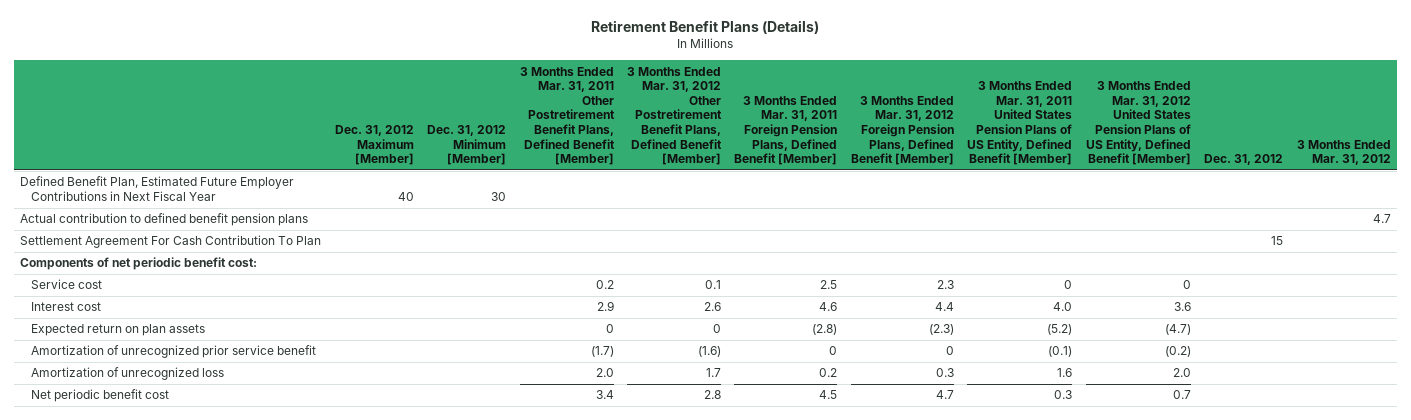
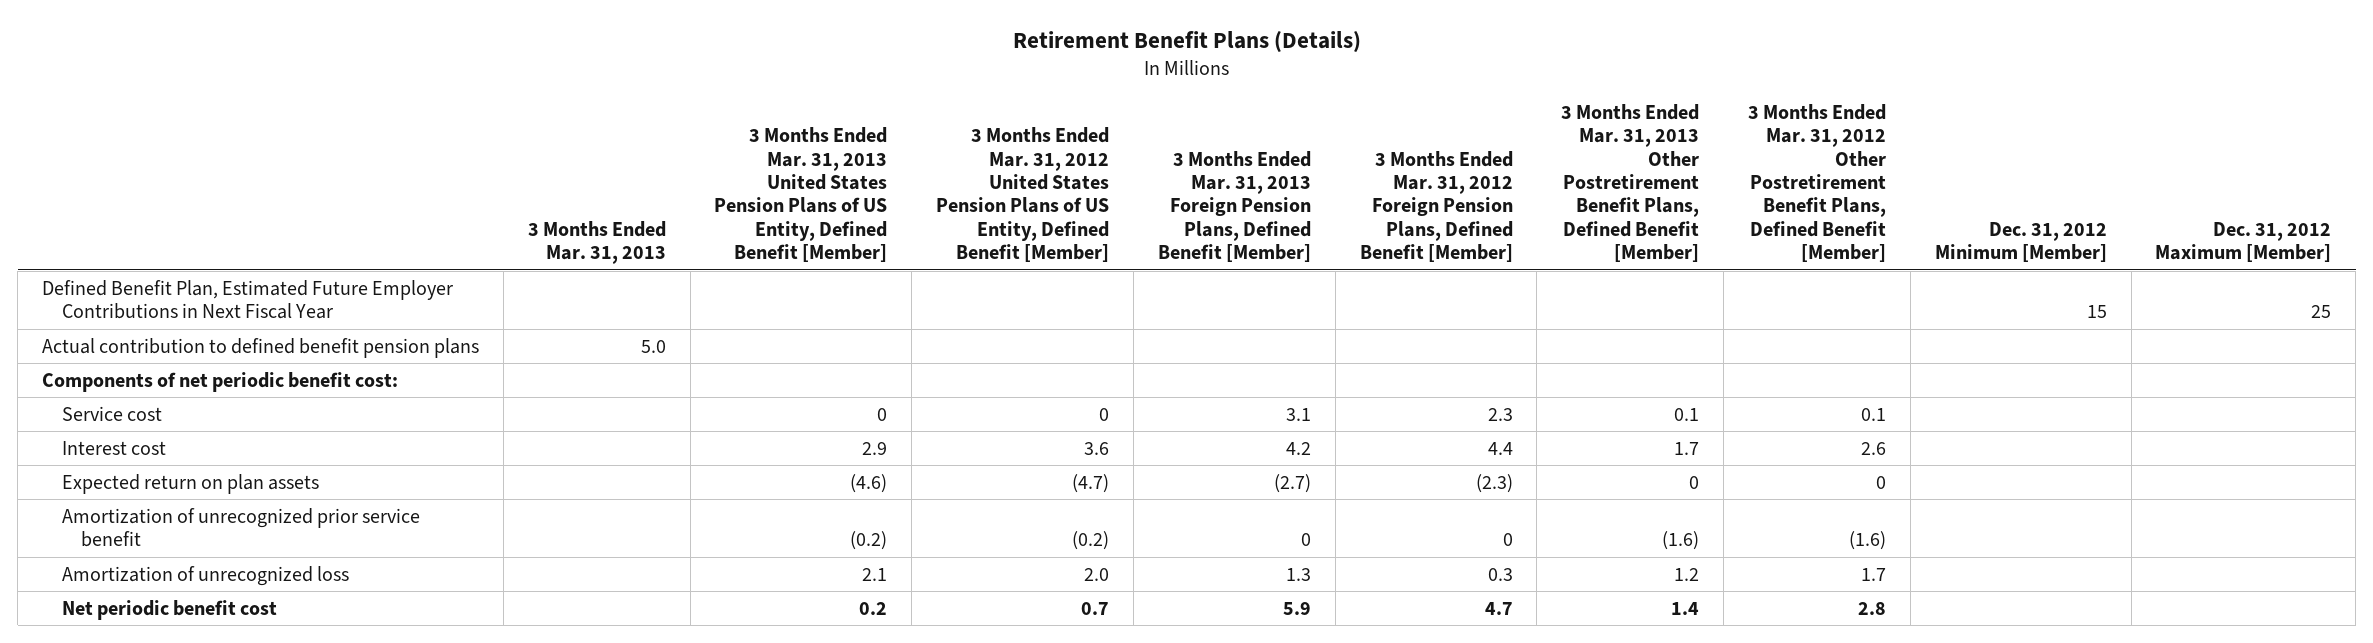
- | Dec. 31, 2012 Maximum [Member] | Dec. 31, 2012 Minimum [Member] | 3 Months Ended Mar. 31, 2011 Other Postretirement Benefit Plans, Defined Benefit [Member] | 3 Months Ended Mar. 31, 2012 Other Postretirement Benefit Plans, Defined Benefit [Member] | 3 Months Ended Mar. 31, 2011 Foreign Pension Plans, Defined Benefit [Member] | 3 Months Ended Mar. 31, 2012 Foreign Pension Plans, Defined Benefit [Member] | 3 Months Ended Mar. 31, 2011 United States Pension Plans of US Entity, Defined Benefit [Member] | 3 Months Ended Mar. 31, 2012 United States Pension Plans of US Entity, Defined Benefit [Member] | Dec. 31, 2012 | 3 Months Ended Mar. 31, 2012
+ | 3 Months Ended Mar. 31, 2013 | 3 Months Ended Mar. 31, 2013 United States Pension Plans of US Entity, Defined Benefit [Member] | 3 Months Ended Mar. 31, 2012 United States Pension Plans of US Entity, Defined Benefit [Member] | 3 Months Ended Mar. 31, 2013 Foreign Pension Plans, Defined Benefit [Member] | 3 Months Ended Mar. 31, 2012 Foreign Pension Plans, Defined Benefit [Member] | 3 Months Ended Mar. 31, 2013 Other Postretirement Benefit Plans, Defined Benefit [Member] | 3 Months Ended Mar. 31, 2012 Other Postretirement Benefit Plans, Defined Benefit [Member] | Dec. 31, 2012 Minimum [Member] | Dec. 31, 2012 Maximum [Member]
- Defined Benefit Plan, Estimated Future Employer Contributions in Next Fiscal Year | 40 | 30 | | | | | | | |
+ Defined Benefit Plan, Estimated Future Employer Contributions in Next Fiscal Year | | | | | | | | 15 | 25
- Settlement Agreement For Cash Contribution To Plan | | | | | | | | | 15 |

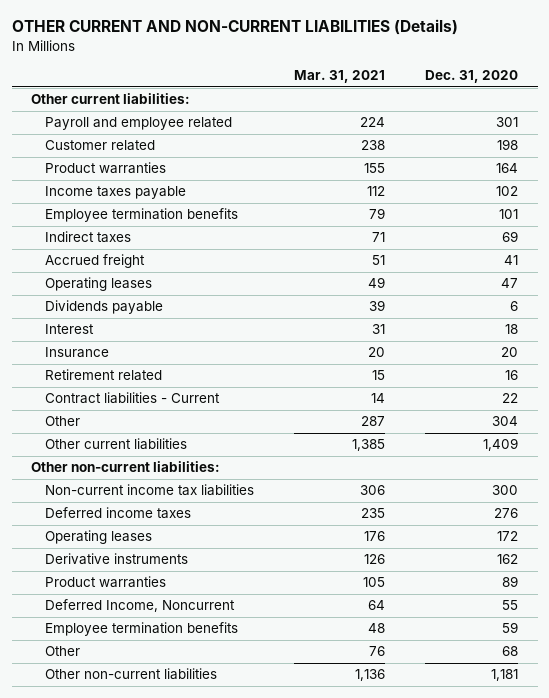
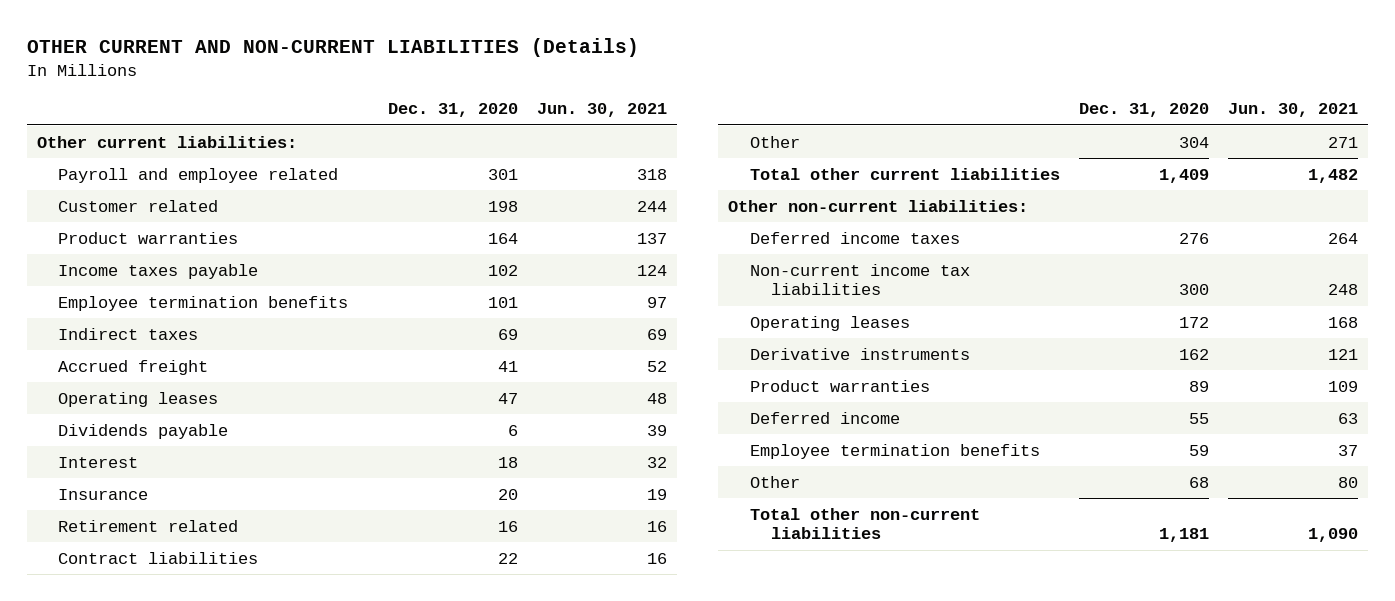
- | Mar. 31, 2021 | Dec. 31, 2020
+ | Dec. 31, 2020 | Jun. 30, 2021
- Contract liabilities - Current | 14 | 22
+ Contract liabilities | 22 | 16
- Other current liabilities | 1,385 | 1,409
+ Total other current liabilities | 1,409 | 1,482
moved down: Non-current income tax liabilities | 300 | 248
- Deferred Income, Noncurrent | 64 | 55
+ Deferred income | 55 | 63
- Other non-current liabilities | 1,136 | 1,181
+ Total other non-current liabilities | 1,181 | 1,090

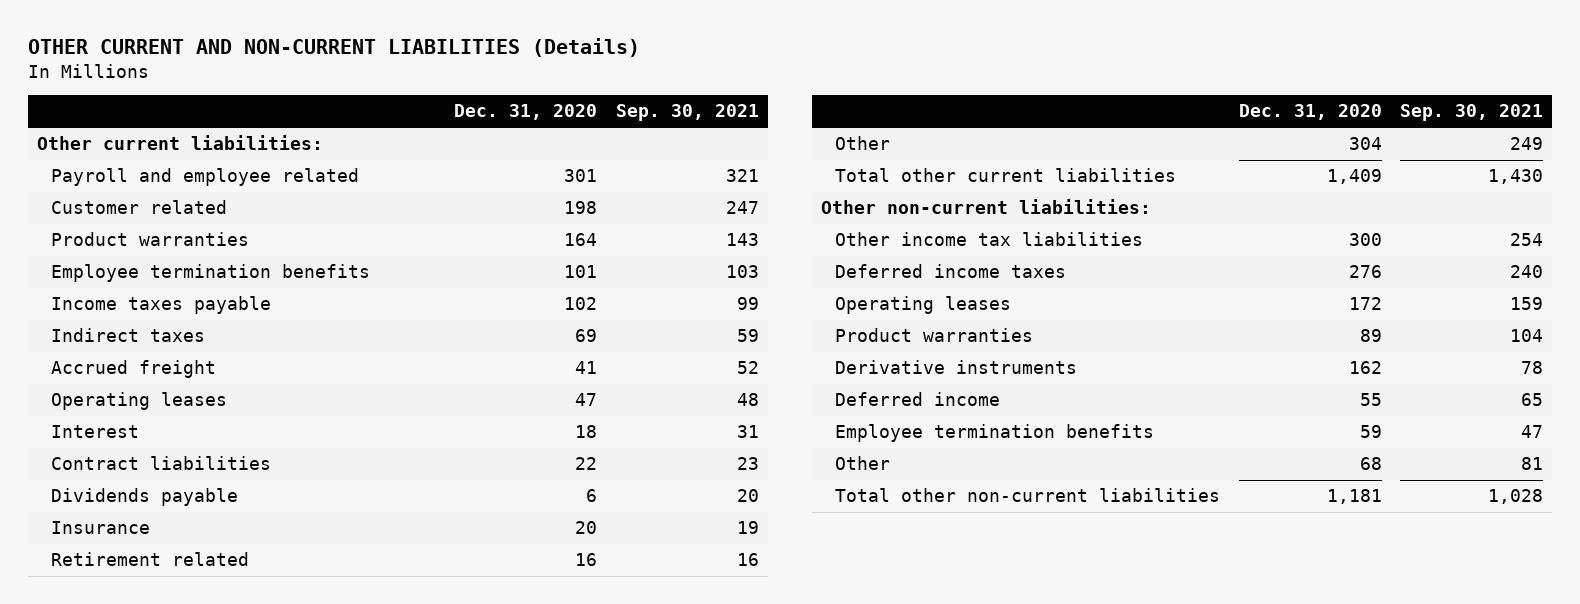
- | Dec. 31, 2020 | Jun. 30, 2021
+ | Dec. 31, 2020 | Sep. 30, 2021
moved down: Income taxes payable | 102 | 99
moved up: Contract liabilities | 22 | 23
moved down: Dividends payable | 6 | 20
+ Other income tax liabilities | 300 | 254
- Non-current income tax liabilities | 300 | 248
moved down: Derivative instruments | 162 | 78

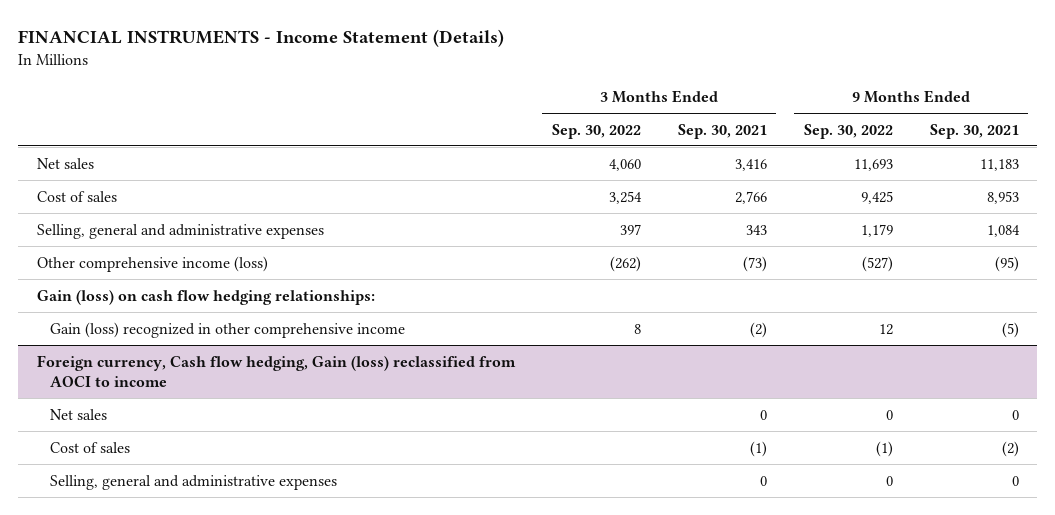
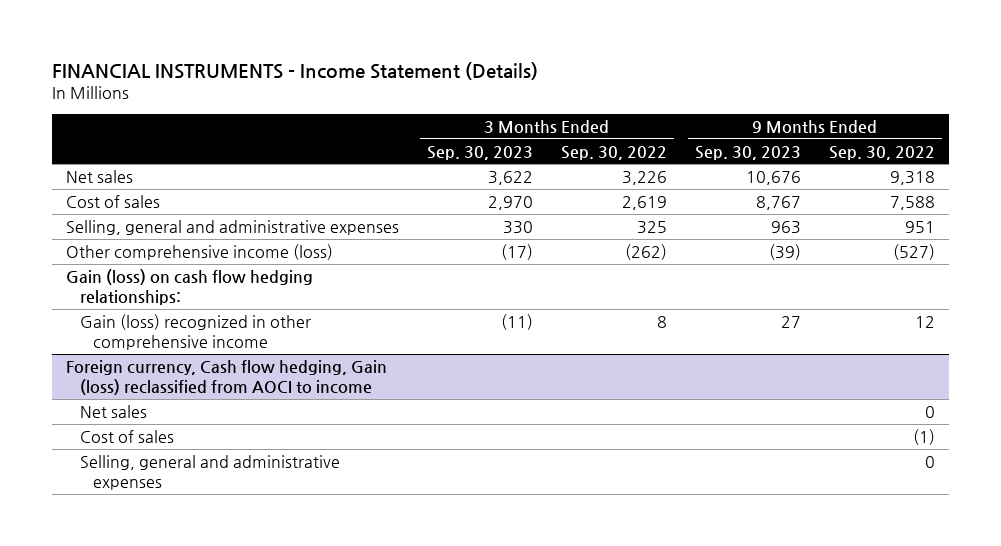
- | 3 Months Ended Sep. 30, 2022 | 3 Months Ended Sep. 30, 2021 | 9 Months Ended Sep. 30, 2022 | 9 Months Ended Sep. 30, 2021
+ | 3 Months Ended Sep. 30, 2023 | 3 Months Ended Sep. 30, 2022 | 9 Months Ended Sep. 30, 2023 | 9 Months Ended Sep. 30, 2022
- Net sales | 4,060 | 3,416 | 11,693 | 11,183
- Cost of sales | 3,254 | 2,766 | 9,425 | 8,953
- Selling, general and administrative expenses | 397 | 343 | 1,179 | 1,084
+ Net sales | 3,622 | 3,226 | 10,676 | 9,318
+ Cost of sales | 2,970 | 2,619 | 8,767 | 7,588
+ Selling, general and administrative expenses | 330 | 325 | 963 | 951

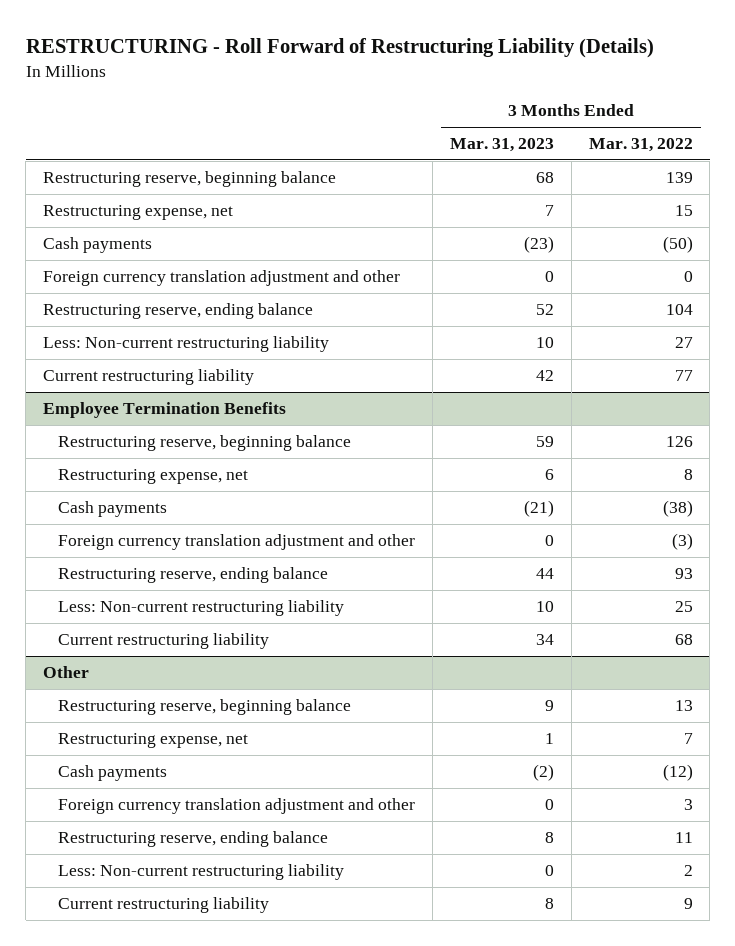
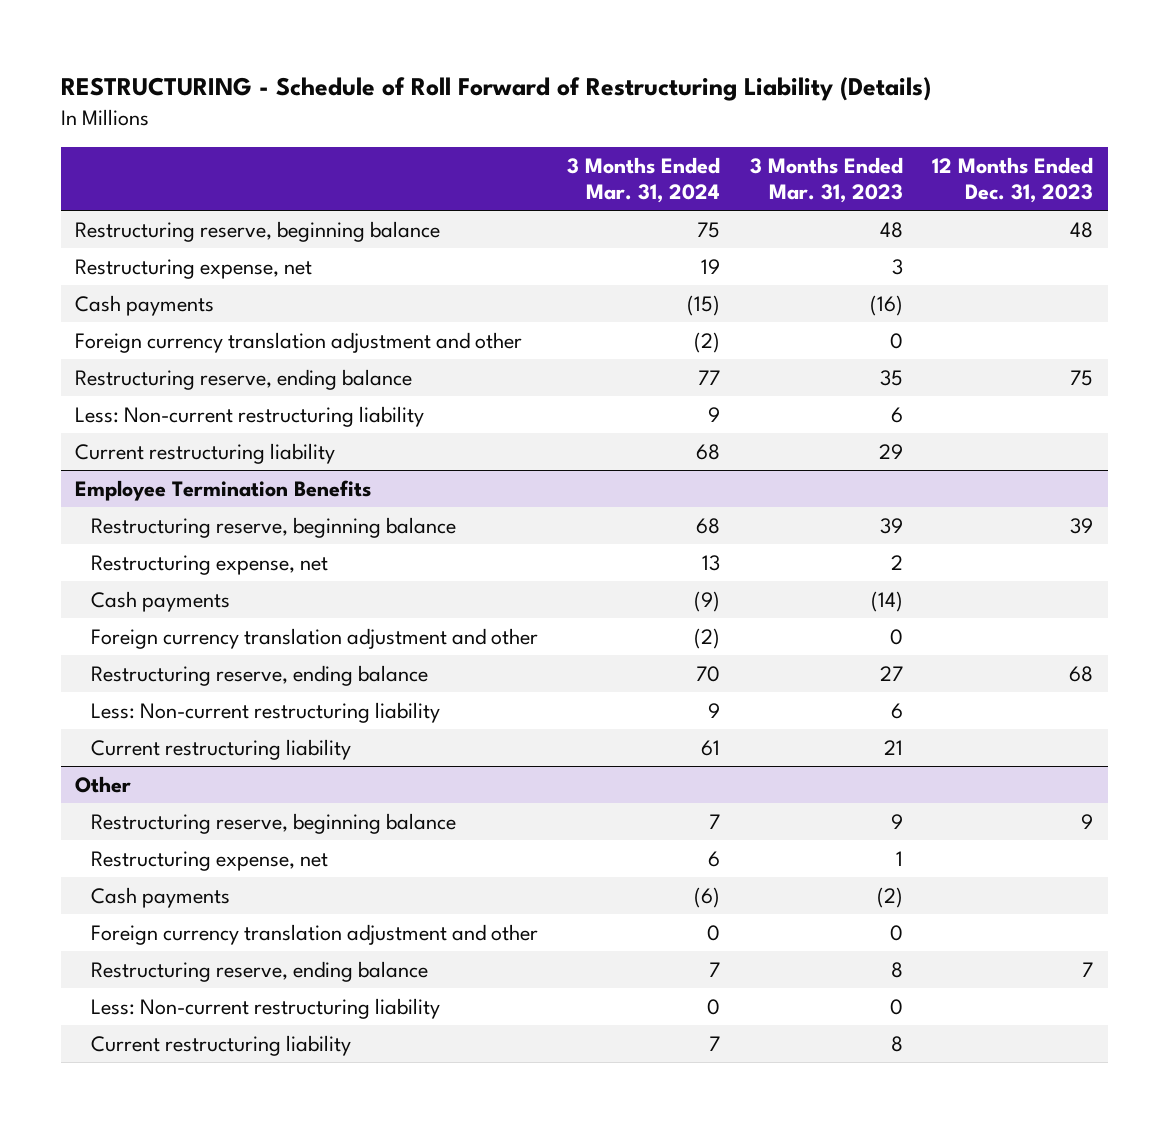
- RESTRUCTURING - Roll Forward of Restructuring Liability (Details)
+ RESTRUCTURING - Schedule of Roll Forward of Restructuring Liability (Details)
- | 3 Months Ended Mar. 31, 2023 | 3 Months Ended Mar. 31, 2022
+ | 3 Months Ended Mar. 31, 2024 | 3 Months Ended Mar. 31, 2023 | 12 Months Ended Dec. 31, 2023
- Restructuring reserve, beginning balance | 68 | 139
- Restructuring expense, net | 7 | 15
- Cash payments | (23) | (50)
+ Restructuring reserve, beginning balance | 75 | 48 | 48
+ Restructuring expense, net | 19 | 3 |
+ Cash payments | (15) | (16) |
- Restructuring reserve, ending balance | 52 | 104
- Less: Non-current restructuring liability | 10 | 27
- Current restructuring liability | 42 | 77
+ Restructuring reserve, ending balance | 77 | 35 | 75
+ Less: Non-current restructuring liability | 9 | 6 |
+ Current restructuring liability | 68 | 29 |
@ Employee Termination Benefits
- Restructuring reserve, beginning balance | 59 | 126
- Restructuring expense, net | 6 | 8
- Cash payments | (21) | (38)
+ Restructuring reserve, beginning balance | 68 | 39 | 39
+ Restructuring expense, net | 13 | 2 |
+ Cash payments | (9) | (14) |
- Restructuring reserve, ending balance | 44 | 93
- Less: Non-current restructuring liability | 10 | 25
- Current restructuring liability | 34 | 68
+ Restructuring reserve, ending balance | 70 | 27 | 68
+ Less: Non-current restructuring liability | 9 | 6 |
+ Current restructuring liability | 61 | 21 |

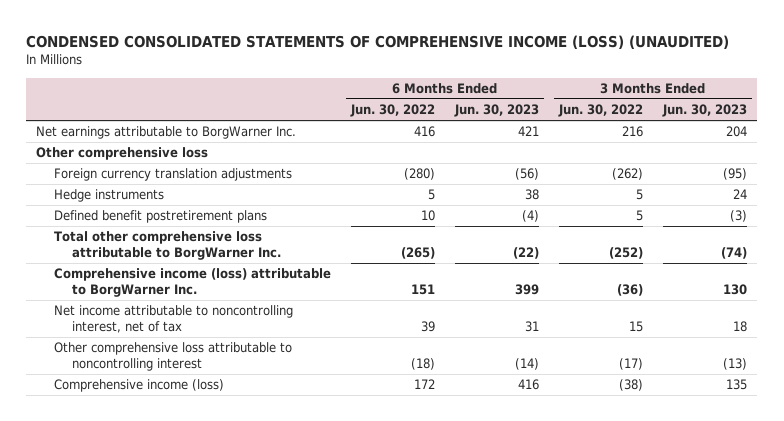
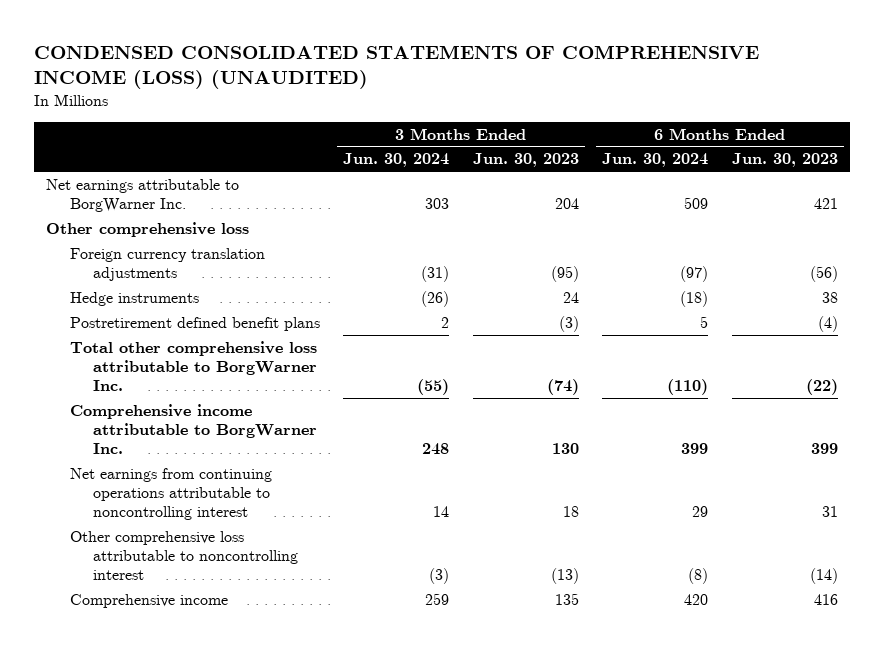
- | 6 Months Ended Jun. 30, 2022 | 6 Months Ended Jun. 30, 2023 | 3 Months Ended Jun. 30, 2022 | 3 Months Ended Jun. 30, 2023
+ | 3 Months Ended Jun. 30, 2024 | 3 Months Ended Jun. 30, 2023 | 6 Months Ended Jun. 30, 2024 | 6 Months Ended Jun. 30, 2023
- Defined benefit postretirement plans | 10 | (4) | 5 | (3)
+ Postretirement defined benefit plans | 2 | (3) | 5 | (4)
- Comprehensive income (loss) attributable to BorgWarner Inc. | 151 | 399 | (36) | 130
- Net income attributable to noncontrolling interest, net of tax | 39 | 31 | 15 | 18
+ Comprehensive income attributable to BorgWarner Inc. | 248 | 130 | 399 | 399
+ Net earnings from continuing operations attributable to noncontrolling interest | 14 | 18 | 29 | 31
- Comprehensive income (loss) | 172 | 416 | (38) | 135
+ Comprehensive income | 259 | 135 | 420 | 416

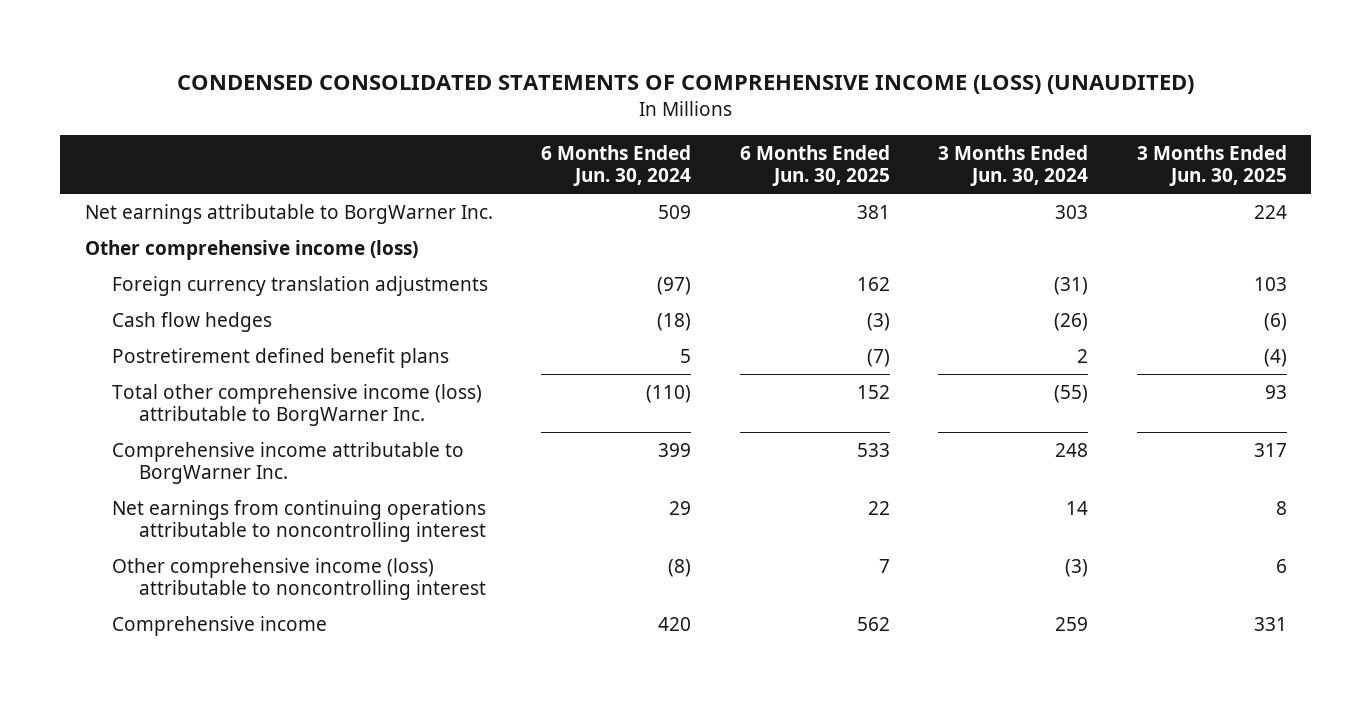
- | 3 Months Ended Jun. 30, 2024 | 3 Months Ended Jun. 30, 2023 | 6 Months Ended Jun. 30, 2024 | 6 Months Ended Jun. 30, 2023
+ | 6 Months Ended Jun. 30, 2024 | 6 Months Ended Jun. 30, 2025 | 3 Months Ended Jun. 30, 2024 | 3 Months Ended Jun. 30, 2025
- Other comprehensive loss
+ Other comprehensive income (loss)
- Hedge instruments | (26) | 24 | (18) | 38
+ Cash flow hedges | (18) | (3) | (26) | (6)
- Total other comprehensive loss attributable to BorgWarner Inc. | (55) | (74) | (110) | (22)
+ Total other comprehensive income (loss) attributable to BorgWarner Inc. | (110) | 152 | (55) | 93
- Other comprehensive loss attributable to noncontrolling interest | (3) | (13) | (8) | (14)
+ Other comprehensive income (loss) attributable to noncontrolling interest | (8) | 7 | (3) | 6

